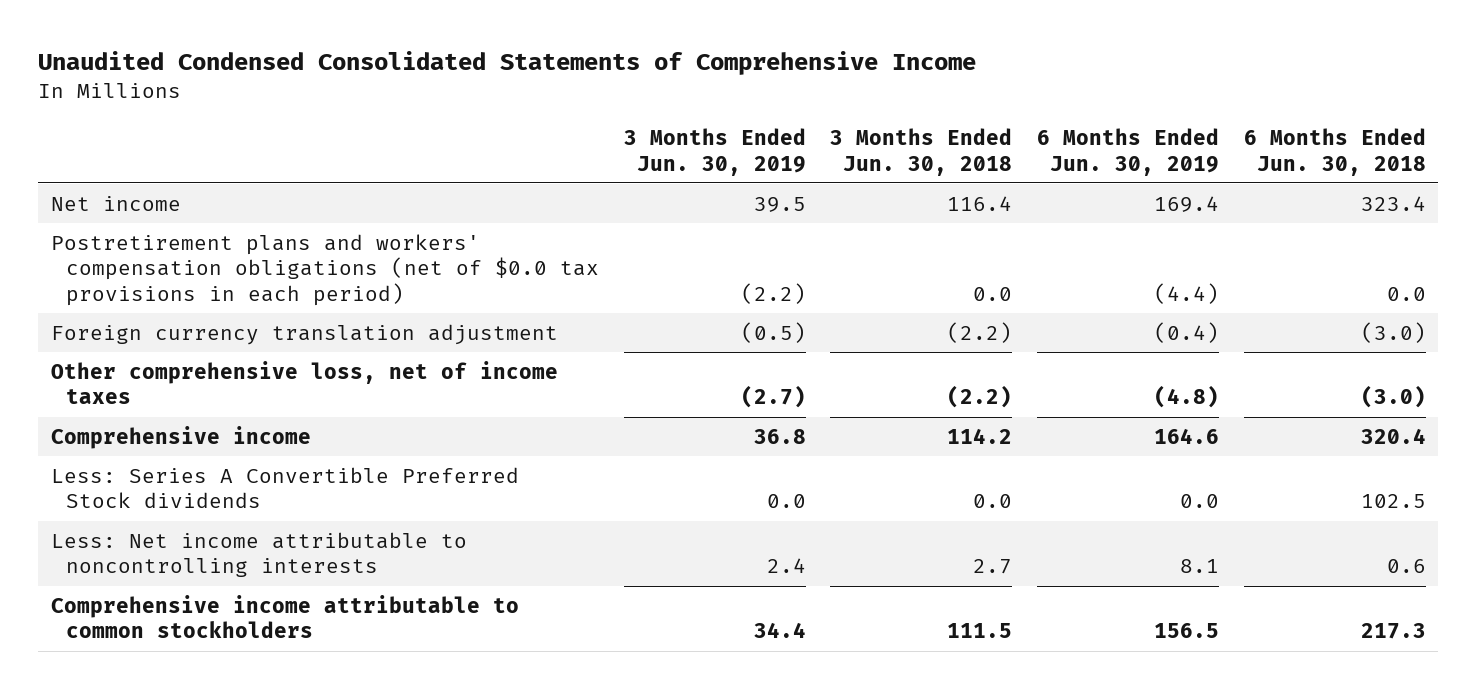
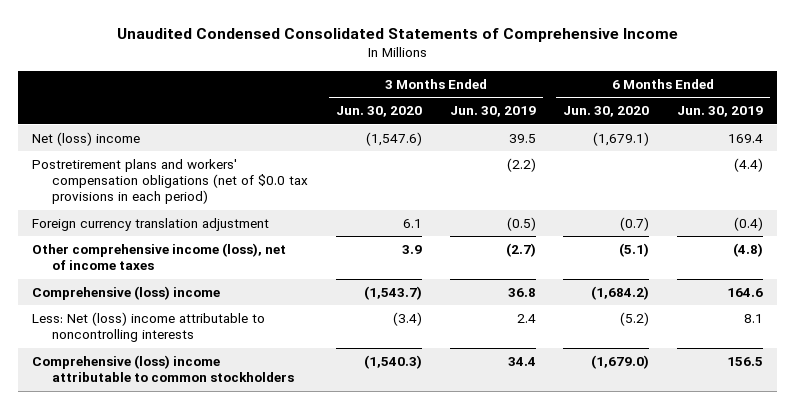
- | 3 Months Ended Jun. 30, 2019 | 3 Months Ended Jun. 30, 2018 | 6 Months Ended Jun. 30, 2019 | 6 Months Ended Jun. 30, 2018
+ | 3 Months Ended Jun. 30, 2020 | 3 Months Ended Jun. 30, 2019 | 6 Months Ended Jun. 30, 2020 | 6 Months Ended Jun. 30, 2019
- Net income | 39.5 | 116.4 | 169.4 | 323.4
+ Net (loss) income | (1,547.6) | 39.5 | (1,679.1) | 169.4
- Other comprehensive loss, net of income taxes | (2.7) | (2.2) | (4.8) | (3.0)
- Comprehensive income | 36.8 | 114.2 | 164.6 | 320.4
- Less: Series A Convertible Preferred Stock dividends | 0.0 | 0.0 | 0.0 | 102.5
- Less: Net income attributable to noncontrolling interests | 2.4 | 2.7 | 8.1 | 0.6
- Comprehensive income attributable to common stockholders | 34.4 | 111.5 | 156.5 | 217.3
+ Other comprehensive income (loss), net of income taxes | 3.9 | (2.7) | (5.1) | (4.8)
+ Comprehensive (loss) income | (1,543.7) | 36.8 | (1,684.2) | 164.6
+ Less: Net (loss) income attributable to noncontrolling interests | (3.4) | 2.4 | (5.2) | 8.1
+ Comprehensive (loss) income attributable to common stockholders | (1,540.3) | 34.4 | (1,679.0) | 156.5

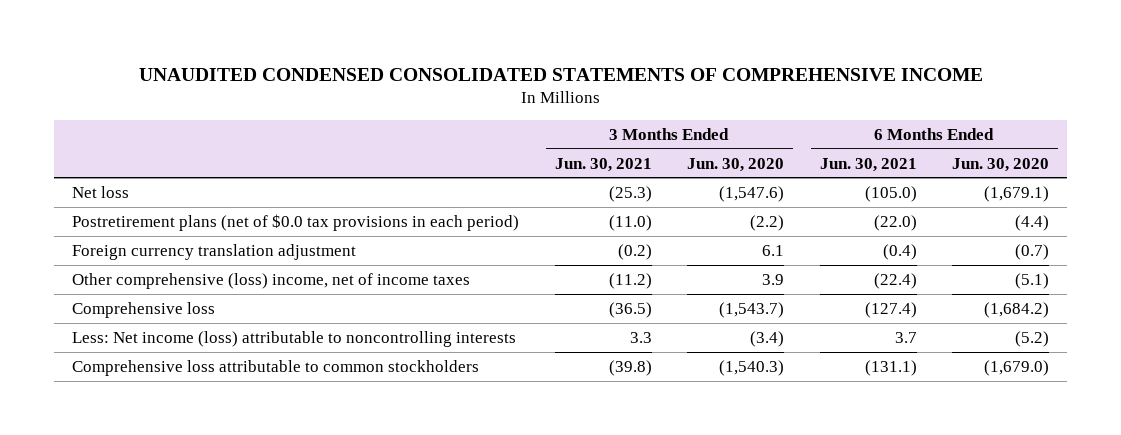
- Unaudited Condensed Consolidated Statements of Comprehensive Income
+ UNAUDITED CONDENSED CONSOLIDATED STATEMENTS OF COMPREHENSIVE INCOME
- | 3 Months Ended Jun. 30, 2020 | 3 Months Ended Jun. 30, 2019 | 6 Months Ended Jun. 30, 2020 | 6 Months Ended Jun. 30, 2019
+ | 3 Months Ended Jun. 30, 2021 | 3 Months Ended Jun. 30, 2020 | 6 Months Ended Jun. 30, 2021 | 6 Months Ended Jun. 30, 2020
- Net (loss) income | (1,547.6) | 39.5 | (1,679.1) | 169.4
- Postretirement plans and workers' compensation obligations (net of $0.0 tax provisions in each period) | | (2.2) | | (4.4)
+ Net loss | (25.3) | (1,547.6) | (105.0) | (1,679.1)
+ Postretirement plans (net of $0.0 tax provisions in each period) | (11.0) | (2.2) | (22.0) | (4.4)
- Other comprehensive income (loss), net of income taxes | 3.9 | (2.7) | (5.1) | (4.8)
- Comprehensive (loss) income | (1,543.7) | 36.8 | (1,684.2) | 164.6
- Less: Net (loss) income attributable to noncontrolling interests | (3.4) | 2.4 | (5.2) | 8.1
- Comprehensive (loss) income attributable to common stockholders | (1,540.3) | 34.4 | (1,679.0) | 156.5
+ Other comprehensive (loss) income, net of income taxes | (11.2) | 3.9 | (22.4) | (5.1)
+ Comprehensive loss | (36.5) | (1,543.7) | (127.4) | (1,684.2)
+ Less: Net income (loss) attributable to noncontrolling interests | 3.3 | (3.4) | 3.7 | (5.2)
+ Comprehensive loss attributable to common stockholders | (39.8) | (1,540.3) | (131.1) | (1,679.0)

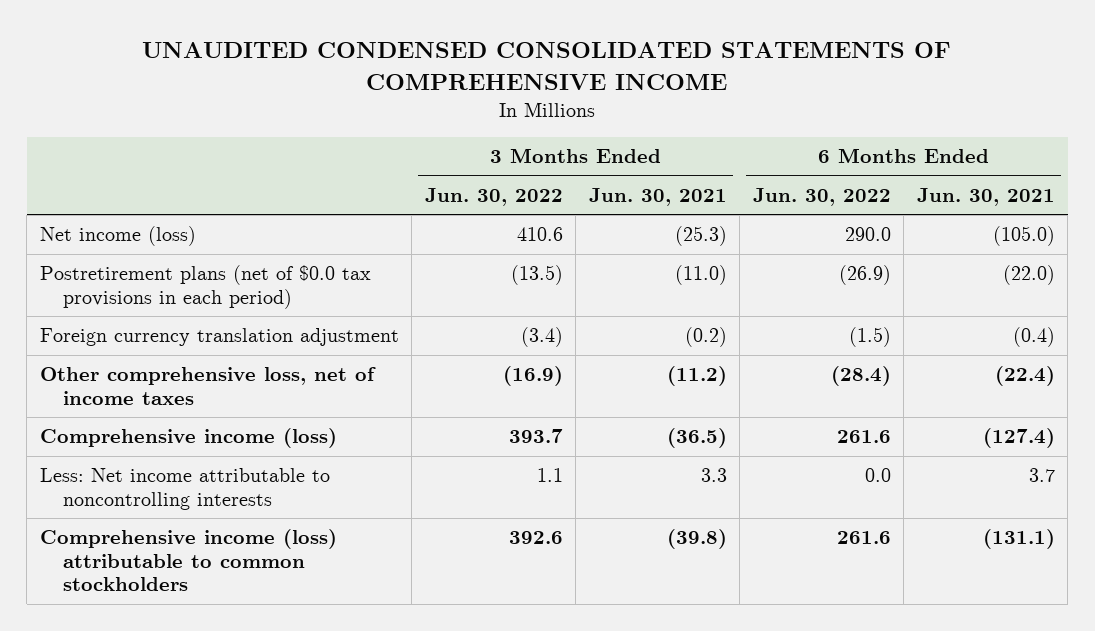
- | 3 Months Ended Jun. 30, 2021 | 3 Months Ended Jun. 30, 2020 | 6 Months Ended Jun. 30, 2021 | 6 Months Ended Jun. 30, 2020
+ | 3 Months Ended Jun. 30, 2022 | 3 Months Ended Jun. 30, 2021 | 6 Months Ended Jun. 30, 2022 | 6 Months Ended Jun. 30, 2021
- Net loss | (25.3) | (1,547.6) | (105.0) | (1,679.1)
+ Net income (loss) | 410.6 | (25.3) | 290.0 | (105.0)
- Other comprehensive (loss) income, net of income taxes | (11.2) | 3.9 | (22.4) | (5.1)
- Comprehensive loss | (36.5) | (1,543.7) | (127.4) | (1,684.2)
- Less: Net income (loss) attributable to noncontrolling interests | 3.3 | (3.4) | 3.7 | (5.2)
- Comprehensive loss attributable to common stockholders | (39.8) | (1,540.3) | (131.1) | (1,679.0)
+ Other comprehensive loss, net of income taxes | (16.9) | (11.2) | (28.4) | (22.4)
+ Comprehensive income (loss) | 393.7 | (36.5) | 261.6 | (127.4)
+ Less: Net income attributable to noncontrolling interests | 1.1 | 3.3 | 0.0 | 3.7
+ Comprehensive income (loss) attributable to common stockholders | 392.6 | (39.8) | 261.6 | (131.1)

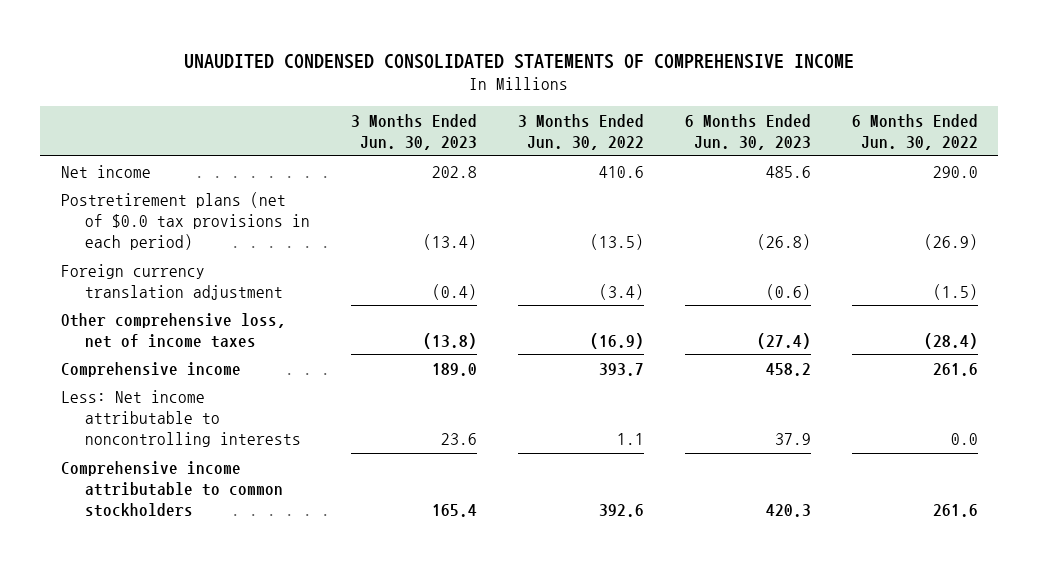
- | 3 Months Ended Jun. 30, 2022 | 3 Months Ended Jun. 30, 2021 | 6 Months Ended Jun. 30, 2022 | 6 Months Ended Jun. 30, 2021
+ | 3 Months Ended Jun. 30, 2023 | 3 Months Ended Jun. 30, 2022 | 6 Months Ended Jun. 30, 2023 | 6 Months Ended Jun. 30, 2022
- Net income (loss) | 410.6 | (25.3) | 290.0 | (105.0)
+ Net income | 202.8 | 410.6 | 485.6 | 290.0
- Comprehensive income (loss) | 393.7 | (36.5) | 261.6 | (127.4)
+ Comprehensive income | 189.0 | 393.7 | 458.2 | 261.6
- Comprehensive income (loss) attributable to common stockholders | 392.6 | (39.8) | 261.6 | (131.1)
+ Comprehensive income attributable to common stockholders | 165.4 | 392.6 | 420.3 | 261.6

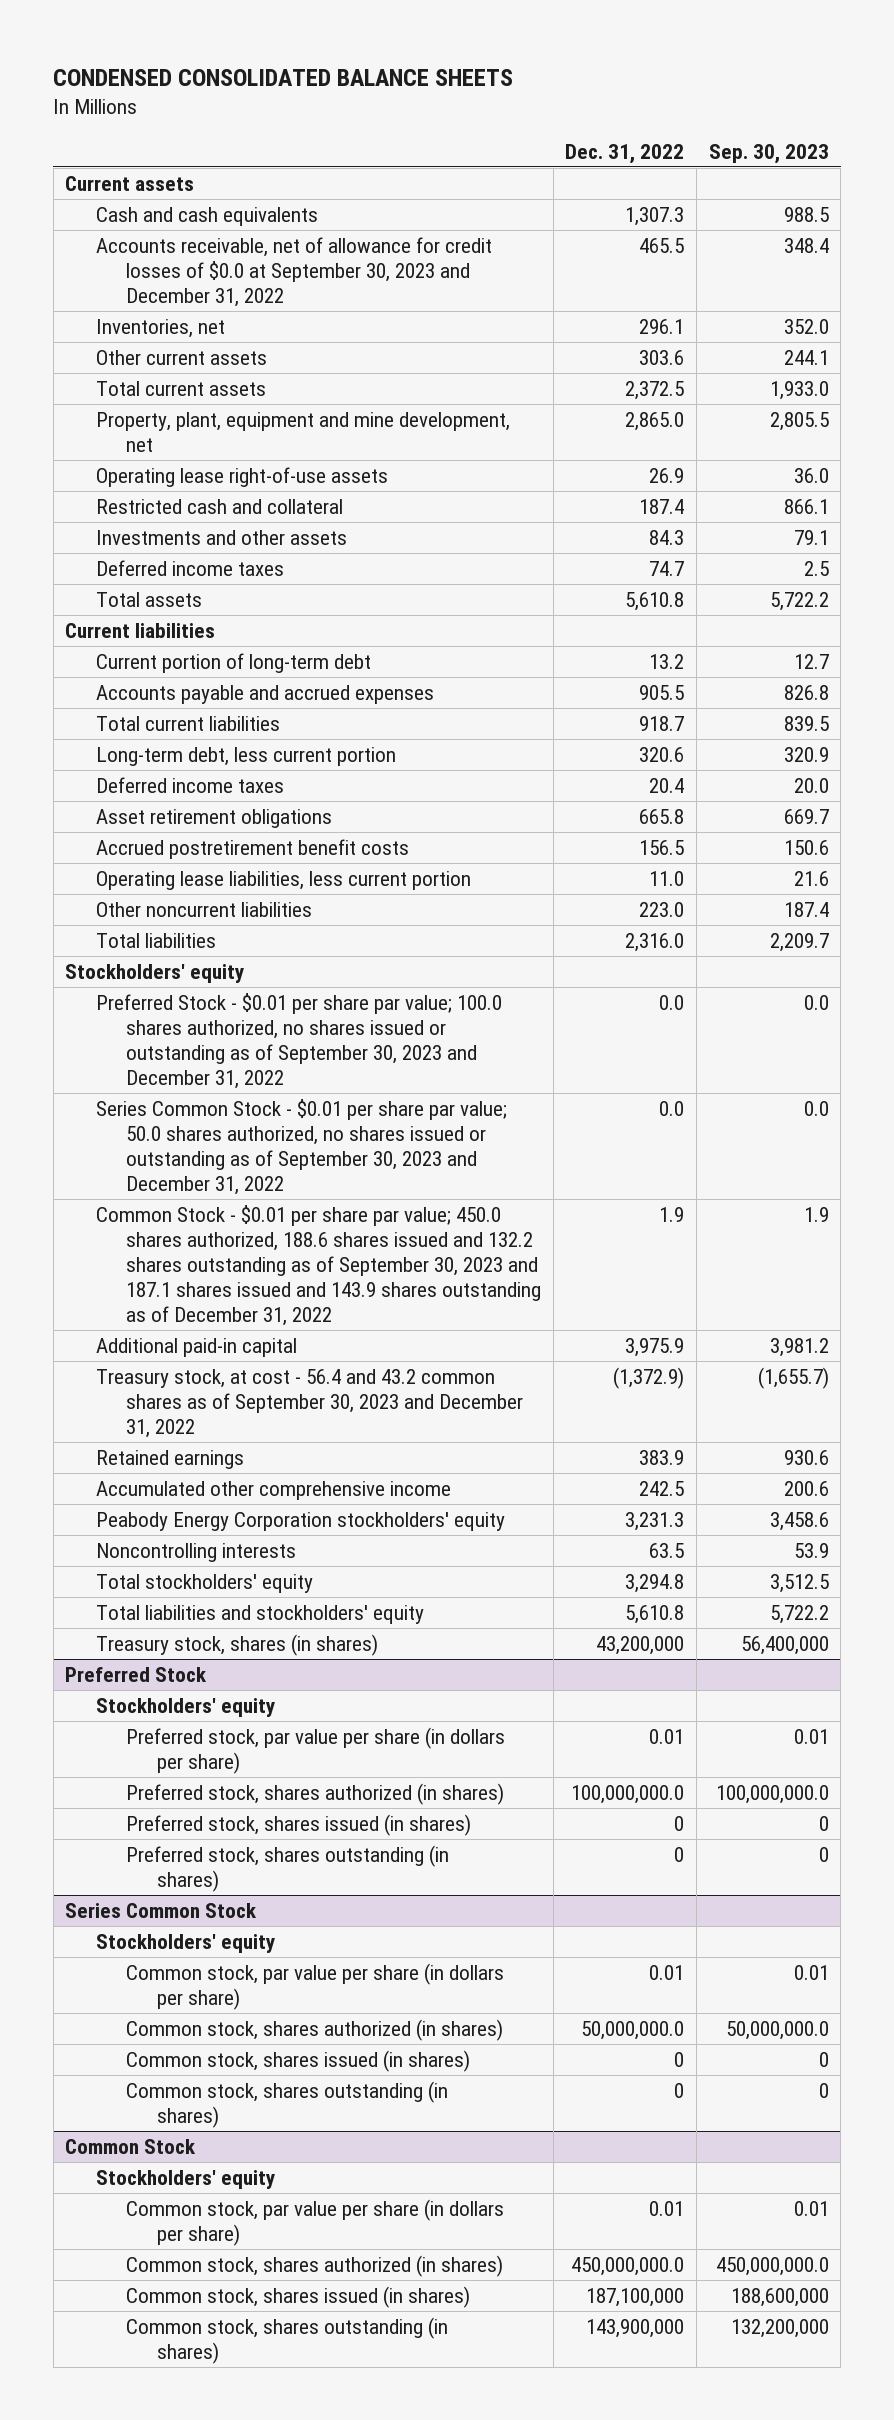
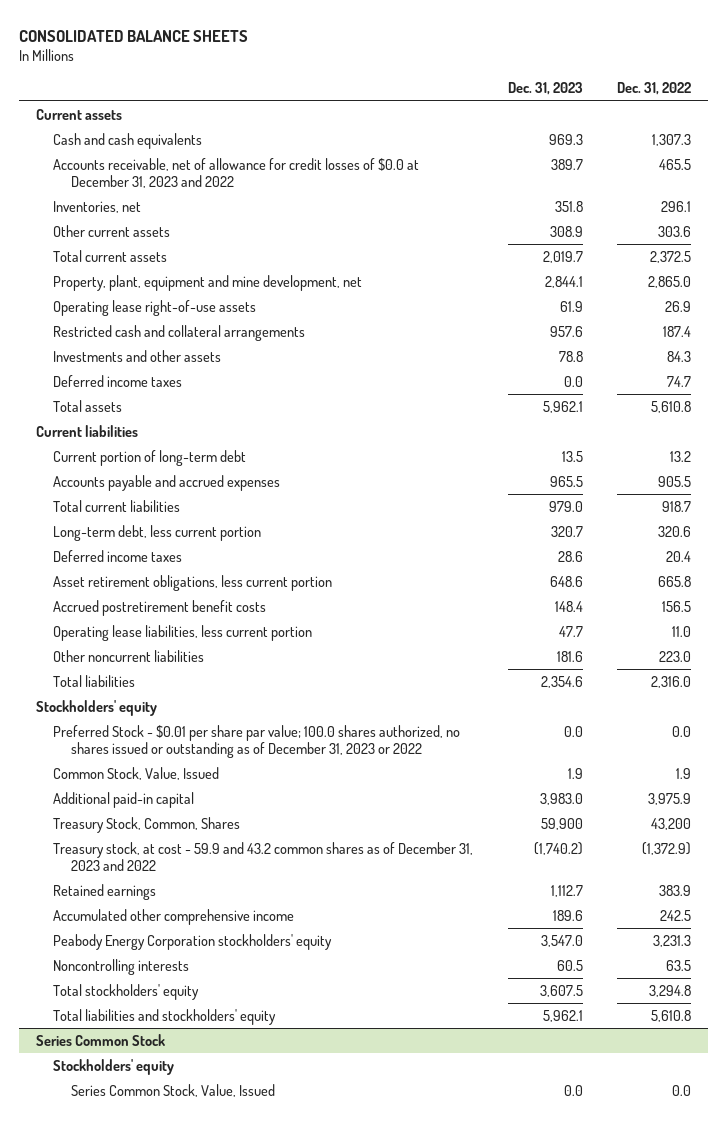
- CONDENSED CONSOLIDATED BALANCE SHEETS
+ CONSOLIDATED BALANCE SHEETS
- | Dec. 31, 2022 | Sep. 30, 2023
+ | Dec. 31, 2023 | Dec. 31, 2022
- Accounts receivable, net of allowance for credit losses of $0.0 at September 30, 2023 and December 31, 2022 | 465.5 | 348.4
+ Accounts receivable, net of allowance for credit losses of $0.0 at December 31, 2023 and 2022 | 389.7 | 465.5
- Restricted cash and collateral | 187.4 | 866.1
+ Restricted cash and collateral arrangements | 957.6 | 187.4
- Asset retirement obligations | 665.8 | 669.7
+ Asset retirement obligations, less current portion | 648.6 | 665.8
- Preferred Stock - $0.01 per share par value; 100.0 shares authorized, no shares issued or outstanding as of September 30, 2023 and December 31, 2022 | 0.0 | 0.0
- Series Common Stock - $0.01 per share par value; 50.0 shares authorized, no shares issued or outstanding as of September 30, 2023 and December 31, 2022 | 0.0 | 0.0
- Common Stock - $0.01 per share par value; 450.0 shares authorized, 188.6 shares issued and 132.2 shares outstanding as of September 30, 2023 and 187.1 shares issued and 143.9 shares outstanding as of December 31, 2022 | 1.9 | 1.9
+ Preferred Stock - $0.01 per share par value; 100.0 shares authorized, no shares issued or outstanding as of December 31, 2023 or 2022 | 0.0 | 0.0
+ Common Stock, Value, Issued | 1.9 | 1.9
- Treasury stock, at cost - 56.4 and 43.2 common shares as of September 30, 2023 and December 31, 2022 | (1,372.9) | (1,655.7)
+ Treasury Stock, Common, Shares | 59,900 | 43,200
+ Treasury stock, at cost - 59.9 and 43.2 common shares as of December 31, 2023 and 2022 | (1,740.2) | (1,372.9)
- Treasury stock, shares (in shares) | 43,200,000 | 56,400,000
- Preferred Stock
- Stockholders' equity
- Preferred stock, par value per share (in dollars per share) | 0.01 | 0.01
- Preferred stock, shares authorized (in shares) | 100,000,000.0 | 100,000,000.0
- Preferred stock, shares issued (in shares) | 0 | 0
- Preferred stock, shares outstanding (in shares) | 0 | 0
@ Series Common Stock
- Common stock, par value per share (in dollars per share) | 0.01 | 0.01
- Common stock, shares authorized (in shares) | 50,000,000.0 | 50,000,000.0
- Common stock, shares issued (in shares) | 0 | 0
- Common stock, shares outstanding (in shares) | 0 | 0
- Common Stock
- Stockholders' equity
- Common stock, par value per share (in dollars per share) | 0.01 | 0.01
- Common stock, shares authorized (in shares) | 450,000,000.0 | 450,000,000.0
- Common stock, shares issued (in shares) | 187,100,000 | 188,600,000
- Common stock, shares outstanding (in shares) | 143,900,000 | 132,200,000
@ Series Common Stock
+ Series Common Stock, Value, Issued | 0.0 | 0.0

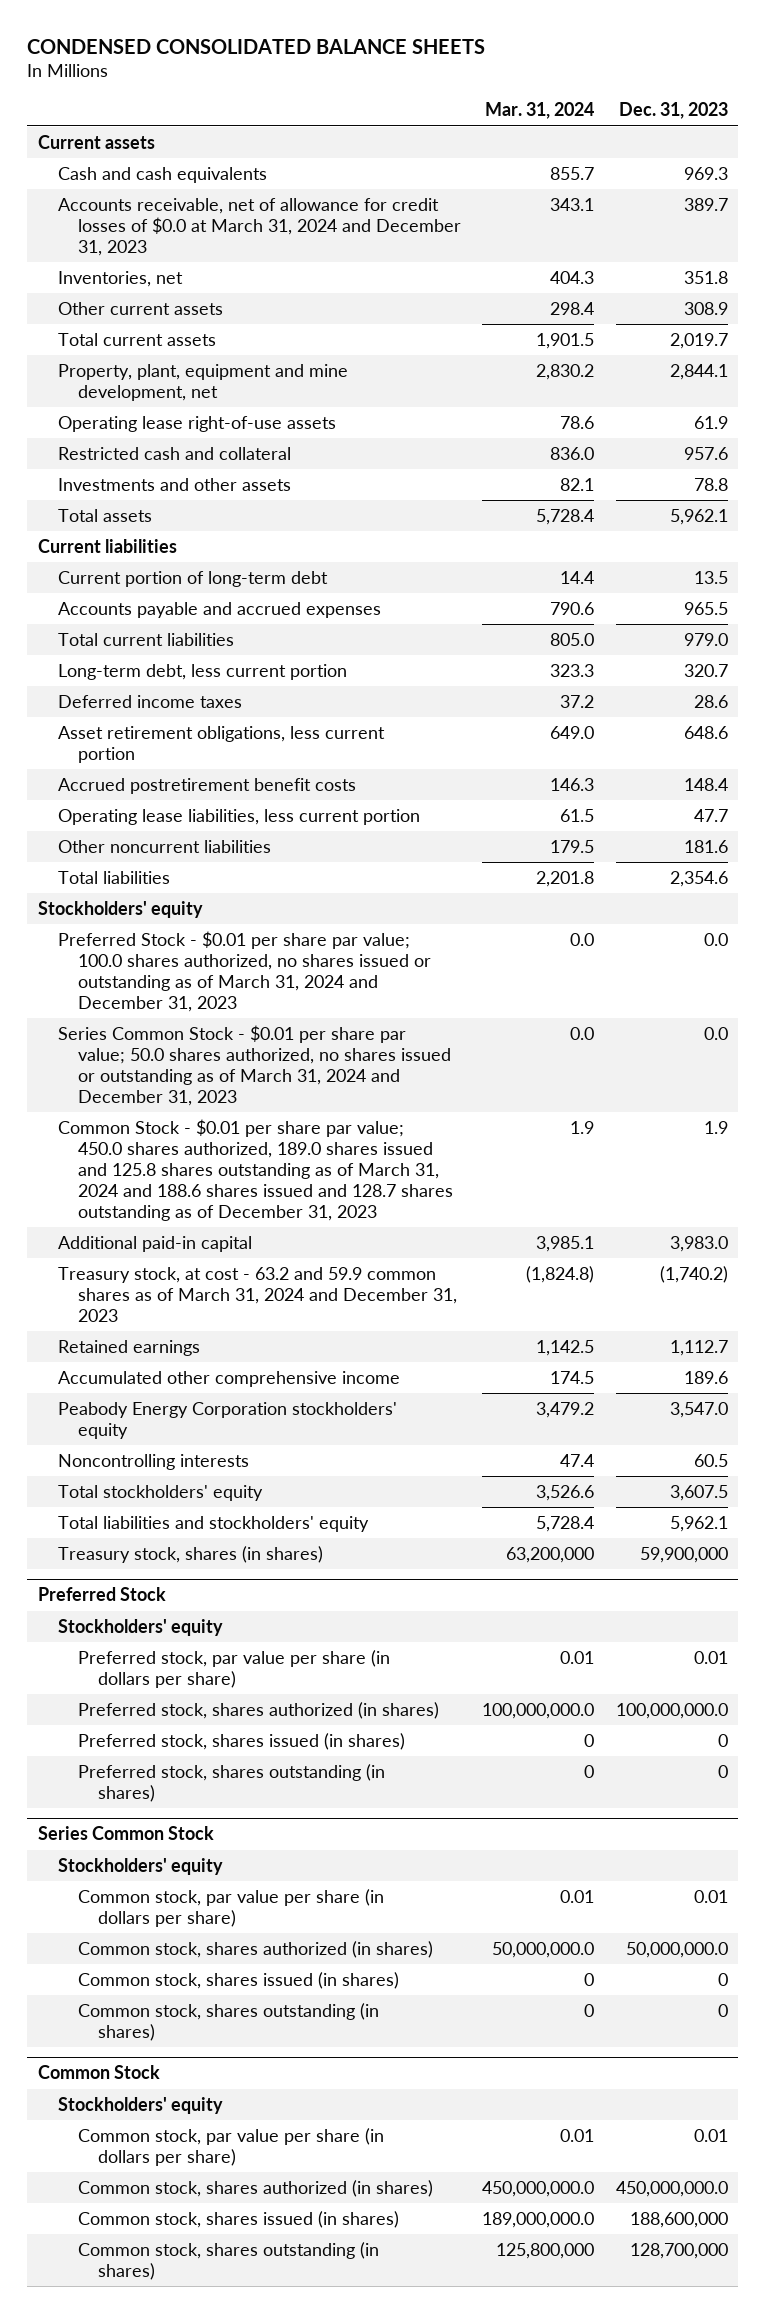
- CONSOLIDATED BALANCE SHEETS
+ CONDENSED CONSOLIDATED BALANCE SHEETS
- | Dec. 31, 2023 | Dec. 31, 2022
+ | Mar. 31, 2024 | Dec. 31, 2023
- Accounts receivable, net of allowance for credit losses of $0.0 at December 31, 2023 and 2022 | 389.7 | 465.5
+ Accounts receivable, net of allowance for credit losses of $0.0 at March 31, 2024 and December 31, 2023 | 343.1 | 389.7
- Restricted cash and collateral arrangements | 957.6 | 187.4
+ Restricted cash and collateral | 836.0 | 957.6
- Deferred income taxes | 0.0 | 74.7
- Preferred Stock - $0.01 per share par value; 100.0 shares authorized, no shares issued or outstanding as of December 31, 2023 or 2022 | 0.0 | 0.0
- Common Stock, Value, Issued | 1.9 | 1.9
+ Preferred Stock - $0.01 per share par value; 100.0 shares authorized, no shares issued or outstanding as of March 31, 2024 and December 31, 2023 | 0.0 | 0.0
+ Series Common Stock - $0.01 per share par value; 50.0 shares authorized, no shares issued or outstanding as of March 31, 2024 and December 31, 2023 | 0.0 | 0.0
+ Common Stock - $0.01 per share par value; 450.0 shares authorized, 189.0 shares issued and 125.8 shares outstanding as of March 31, 2024 and 188.6 shares issued and 128.7 shares outstanding as of December 31, 2023 | 1.9 | 1.9
- Treasury Stock, Common, Shares | 59,900 | 43,200
- Treasury stock, at cost - 59.9 and 43.2 common shares as of December 31, 2023 and 2022 | (1,740.2) | (1,372.9)
+ Treasury stock, at cost - 63.2 and 59.9 common shares as of March 31, 2024 and December 31, 2023 | (1,824.8) | (1,740.2)
+ Treasury stock, shares (in shares) | 63,200,000 | 59,900,000
+ Preferred Stock
+ Stockholders' equity
+ Preferred stock, par value per share (in dollars per share) | 0.01 | 0.01
+ Preferred stock, shares authorized (in shares) | 100,000,000.0 | 100,000,000.0
+ Preferred stock, shares issued (in shares) | 0 | 0
+ Preferred stock, shares outstanding (in shares) | 0 | 0
@ Series Common Stock
- Series Common Stock, Value, Issued | 0.0 | 0.0
+ Common stock, par value per share (in dollars per share) | 0.01 | 0.01
+ Common stock, shares authorized (in shares) | 50,000,000.0 | 50,000,000.0
+ Common stock, shares issued (in shares) | 0 | 0
+ Common stock, shares outstanding (in shares) | 0 | 0
+ Common Stock
+ Stockholders' equity
+ Common stock, par value per share (in dollars per share) | 0.01 | 0.01
+ Common stock, shares authorized (in shares) | 450,000,000.0 | 450,000,000.0
+ Common stock, shares issued (in shares) | 189,000,000.0 | 188,600,000
+ Common stock, shares outstanding (in shares) | 125,800,000 | 128,700,000

